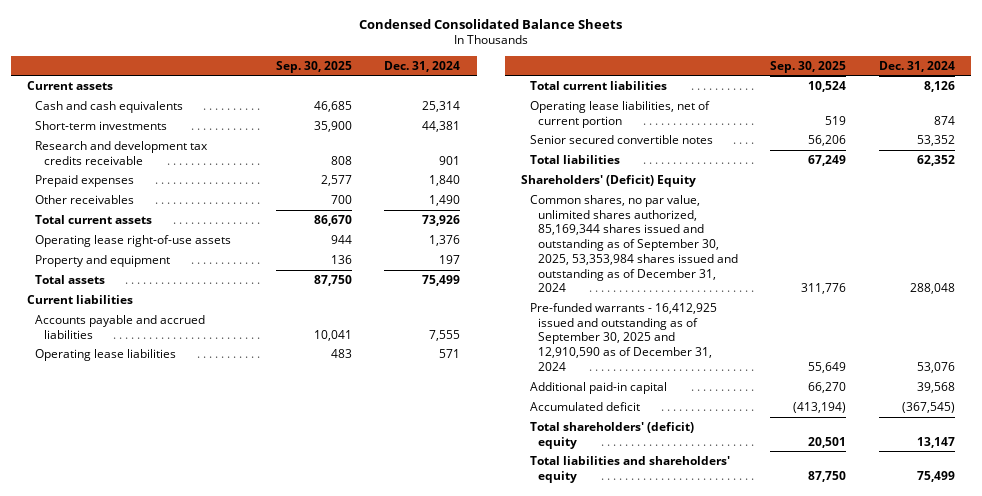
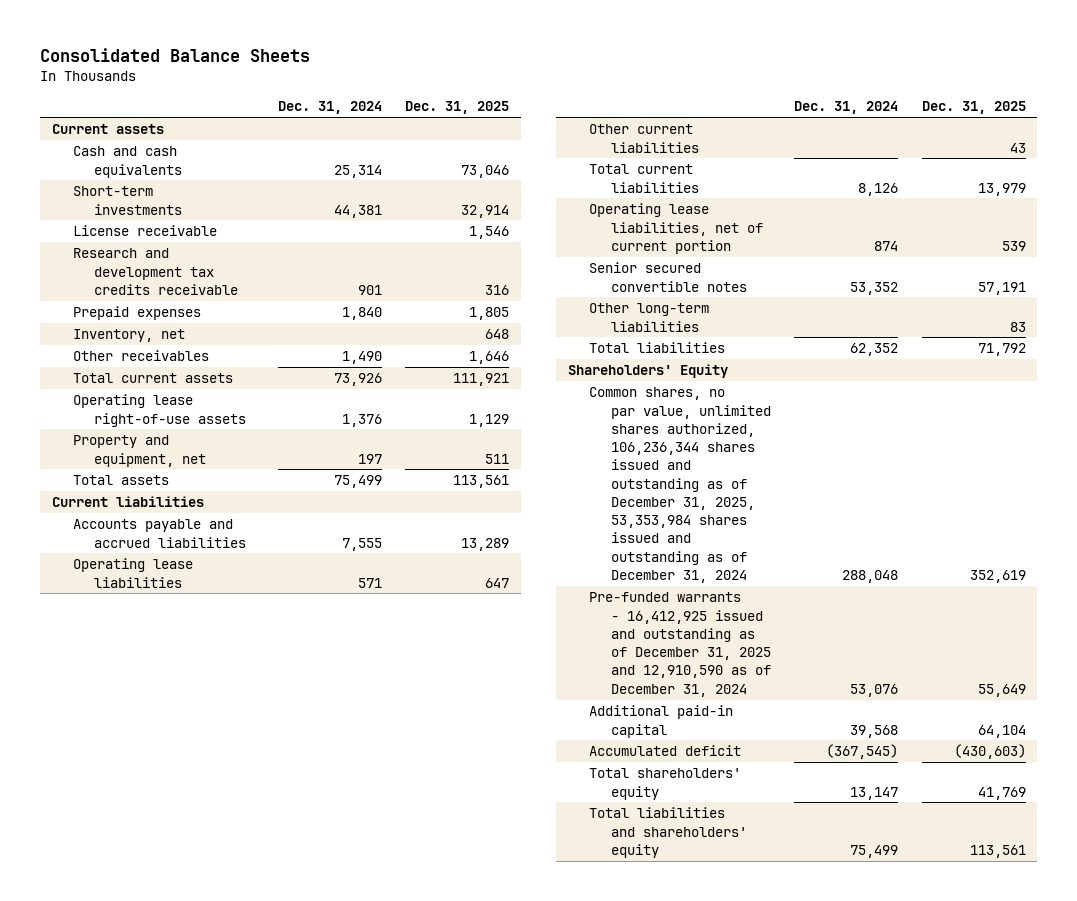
- Condensed Consolidated Balance Sheets
+ Consolidated Balance Sheets
- | Sep. 30, 2025 | Dec. 31, 2024
+ | Dec. 31, 2024 | Dec. 31, 2025
+ License receivable | | 1,546
+ Inventory, net | | 648
- Property and equipment | 136 | 197
+ Property and equipment, net | 197 | 511
+ Other current liabilities | | 43
+ Other long-term liabilities | | 83
- Shareholders' (Deficit) Equity
- Common shares, no par value, unlimited shares authorized, 85,169,344 shares issued and outstanding as of September 30, 2025, 53,353,984 shares issued and outstanding as of December 31, 2024 | 311,776 | 288,048
- Pre-funded warrants - 16,412,925 issued and outstanding as of September 30, 2025 and 12,910,590 as of December 31, 2024 | 55,649 | 53,076
+ Shareholders' Equity
+ Common shares, no par value, unlimited shares authorized, 106,236,344 shares issued and outstanding as of December 31, 2025, 53,353,984 shares issued and outstanding as of December 31, 2024 | 288,048 | 352,619
+ Pre-funded warrants - 16,412,925 issued and outstanding as of December 31, 2025 and 12,910,590 as of December 31, 2024 | 53,076 | 55,649
- Total shareholders' (deficit) equity | 20,501 | 13,147
+ Total shareholders' equity | 13,147 | 41,769

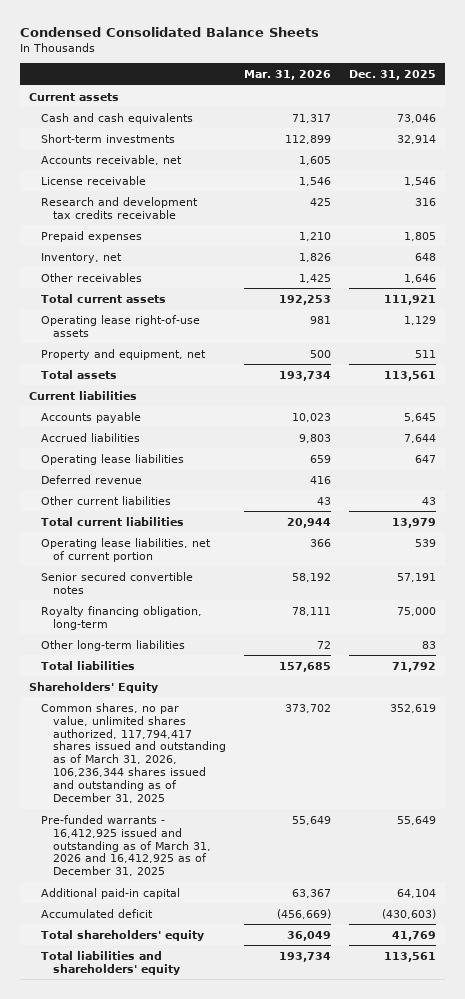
- Consolidated Balance Sheets
+ Condensed Consolidated Balance Sheets
- | Dec. 31, 2024 | Dec. 31, 2025
+ | Mar. 31, 2026 | Dec. 31, 2025
+ Accounts receivable, net | 1,605 |
- Accounts payable and accrued liabilities | 7,555 | 13,289
+ Accounts payable | 10,023 | 5,645
+ Accrued liabilities | 9,803 | 7,644
+ Deferred revenue | 416 |
+ Royalty financing obligation, long-term | 78,111 | 75,000
- Common shares, no par value, unlimited shares authorized, 106,236,344 shares issued and outstanding as of December 31, 2025, 53,353,984 shares issued and outstanding as of December 31, 2024 | 288,048 | 352,619
- Pre-funded warrants - 16,412,925 issued and outstanding as of December 31, 2025 and 12,910,590 as of December 31, 2024 | 53,076 | 55,649
+ Common shares, no par value, unlimited shares authorized, 117,794,417 shares issued and outstanding as of March 31, 2026, 106,236,344 shares issued and outstanding as of December 31, 2025 | 373,702 | 352,619
+ Pre-funded warrants - 16,412,925 issued and outstanding as of March 31, 2026 and 16,412,925 as of December 31, 2025 | 55,649 | 55,649

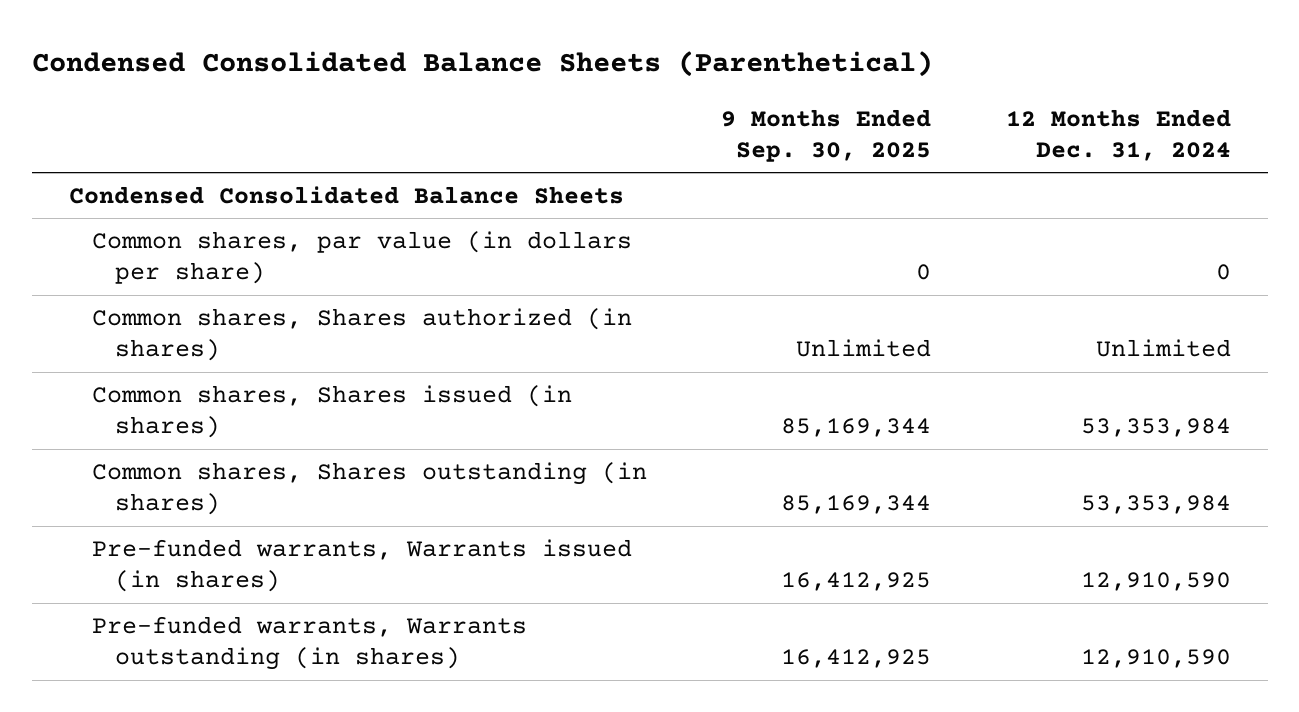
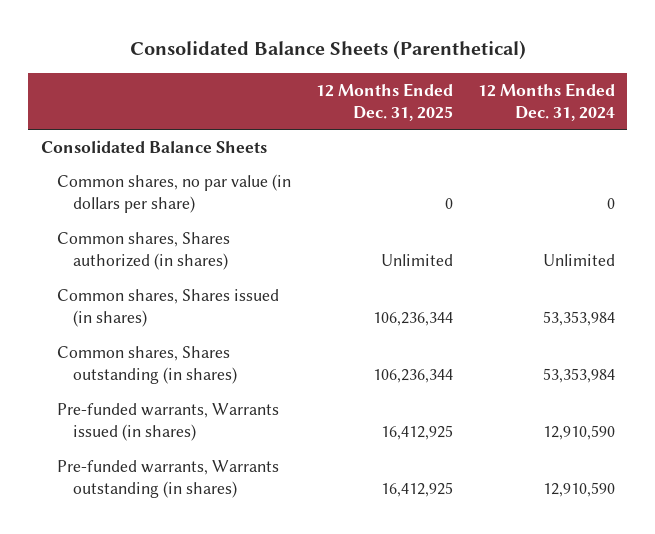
- Condensed Consolidated Balance Sheets (Parenthetical)
+ Consolidated Balance Sheets (Parenthetical)
- | 9 Months Ended Sep. 30, 2025 | 12 Months Ended Dec. 31, 2024
+ | 12 Months Ended Dec. 31, 2025 | 12 Months Ended Dec. 31, 2024
- Condensed Consolidated Balance Sheets
- Common shares, par value (in dollars per share) | 0 | 0
+ Consolidated Balance Sheets
+ Common shares, no par value (in dollars per share) | 0 | 0

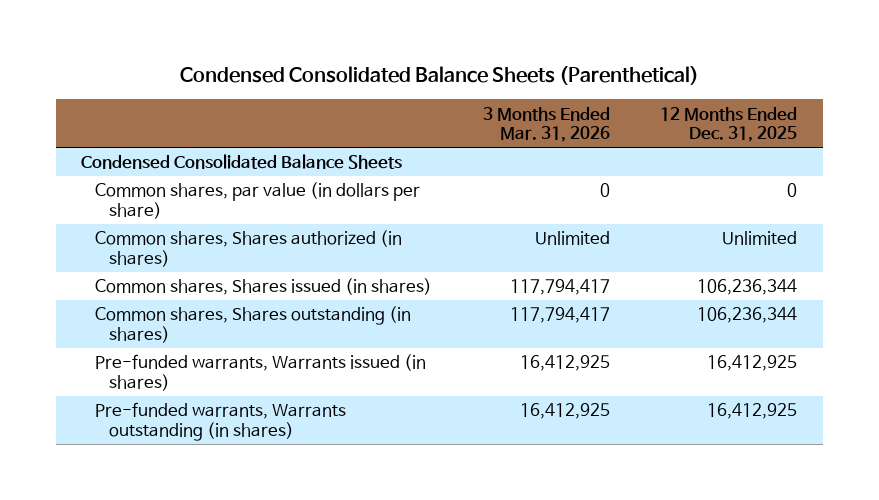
- Consolidated Balance Sheets (Parenthetical)
+ Condensed Consolidated Balance Sheets (Parenthetical)
- | 12 Months Ended Dec. 31, 2025 | 12 Months Ended Dec. 31, 2024
+ | 3 Months Ended Mar. 31, 2026 | 12 Months Ended Dec. 31, 2025
- Consolidated Balance Sheets
- Common shares, no par value (in dollars per share) | 0 | 0
+ Condensed Consolidated Balance Sheets
+ Common shares, par value (in dollars per share) | 0 | 0

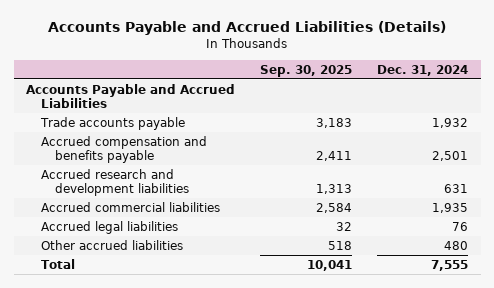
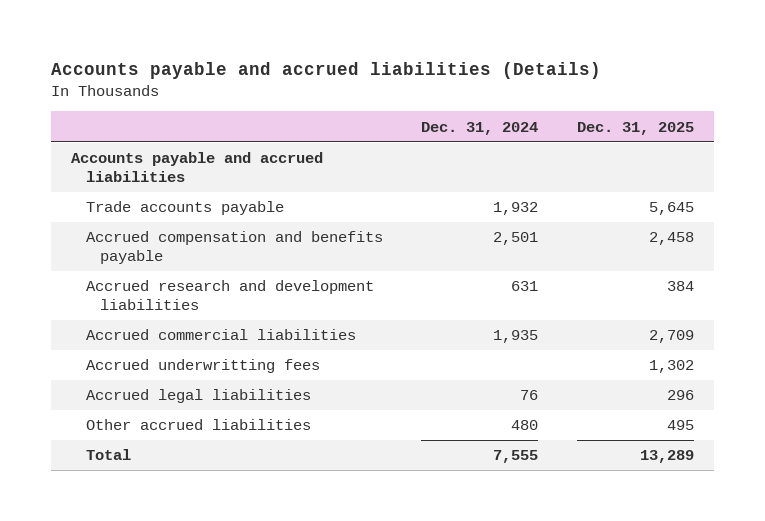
- Accounts Payable and Accrued Liabilities (Details)
+ Accounts payable and accrued liabilities (Details)
- | Sep. 30, 2025 | Dec. 31, 2024
+ | Dec. 31, 2024 | Dec. 31, 2025
- Accounts Payable and Accrued Liabilities
+ Accounts payable and accrued liabilities
+ Accrued underwritting fees | | 1,302

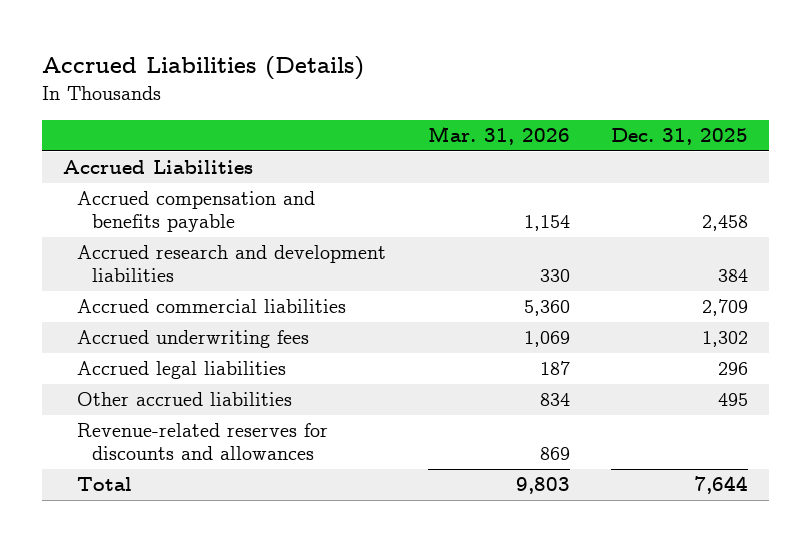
- Accounts payable and accrued liabilities (Details)
+ Accrued Liabilities (Details)
- | Dec. 31, 2024 | Dec. 31, 2025
+ | Mar. 31, 2026 | Dec. 31, 2025
- Accounts payable and accrued liabilities
- Trade accounts payable | 1,932 | 5,645
+ Accrued Liabilities
- Accrued underwritting fees | | 1,302
+ Accrued underwriting fees | 1,069 | 1,302
- Total | 7,555 | 13,289
+ Revenue-related reserves for discounts and allowances | 869 |
+ Total | 9,803 | 7,644

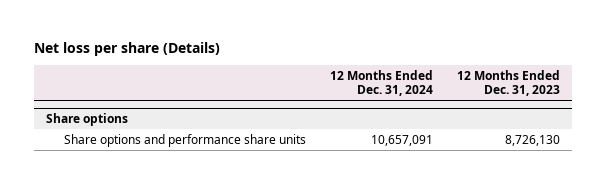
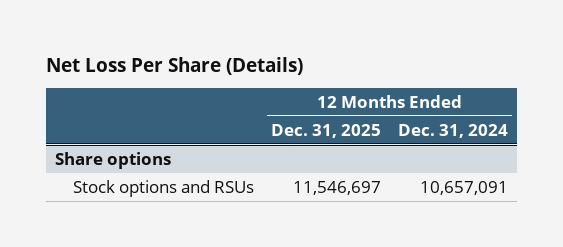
- Net loss per share (Details)
+ Net Loss Per Share (Details)
- | 12 Months Ended Dec. 31, 2024 | 12 Months Ended Dec. 31, 2023
+ | 12 Months Ended Dec. 31, 2025 | 12 Months Ended Dec. 31, 2024
@ Share options
- Share options and performance share units | 10,657,091 | 8,726,130
+ Stock options and RSUs | 11,546,697 | 10,657,091

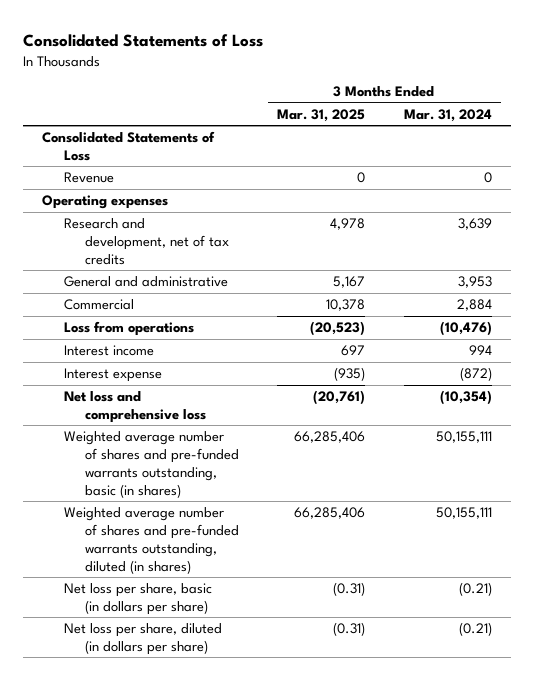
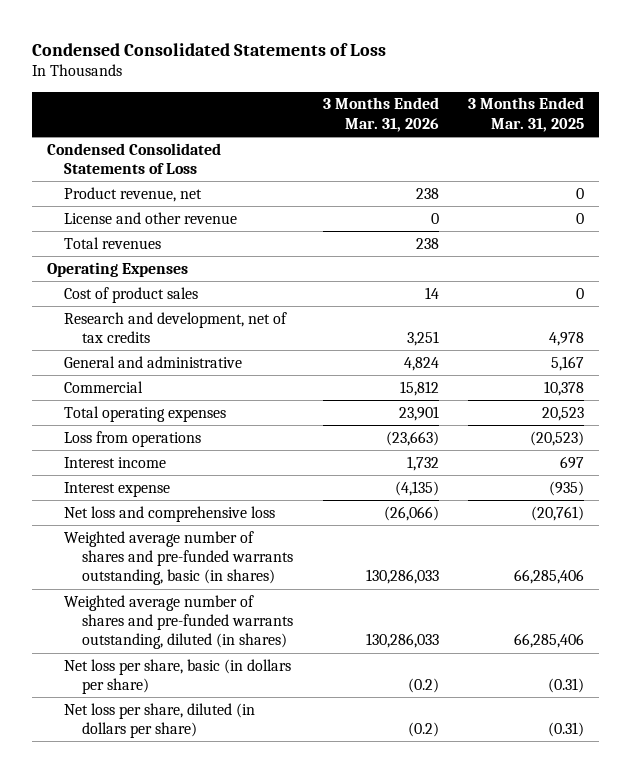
- Consolidated Statements of Loss
+ Condensed Consolidated Statements of Loss
- | 3 Months Ended Mar. 31, 2025 | 3 Months Ended Mar. 31, 2024
+ | 3 Months Ended Mar. 31, 2026 | 3 Months Ended Mar. 31, 2025
- Consolidated Statements of Loss
- Revenue | 0 | 0
- Operating expenses
+ Condensed Consolidated Statements of Loss
+ Product revenue, net | 238 | 0
+ License and other revenue | 0 | 0
+ Total revenues | 238 |
+ Operating Expenses
+ Cost of product sales | 14 | 0
+ Total operating expenses | 23,901 | 20,523

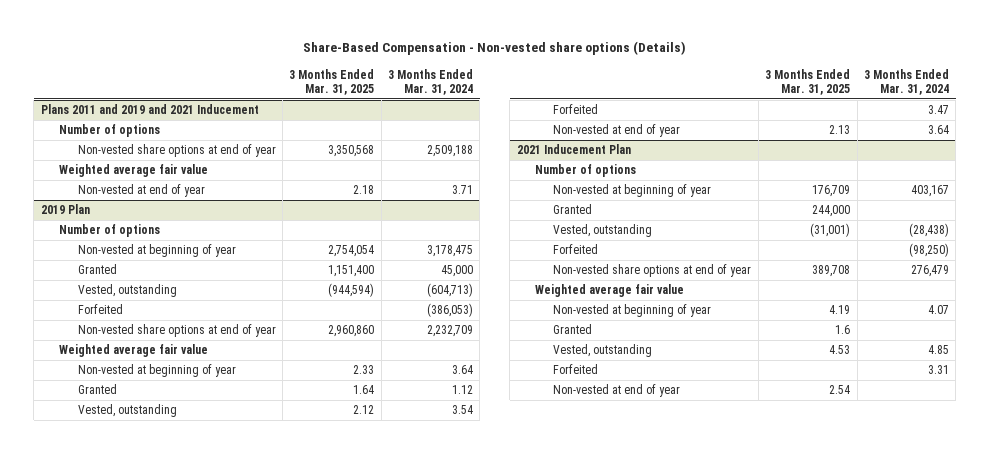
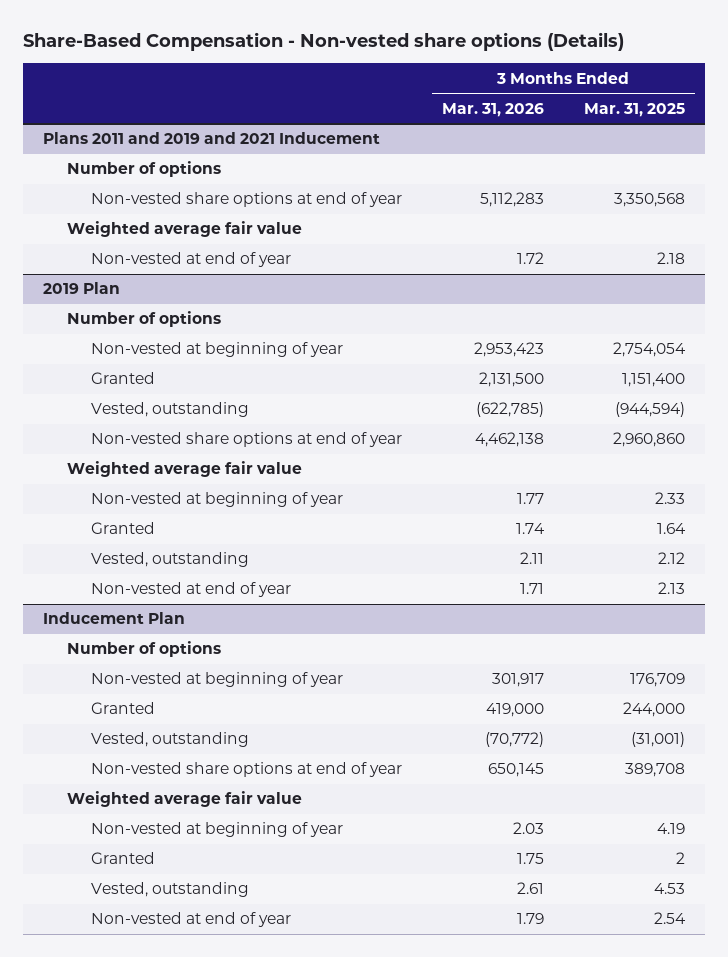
- | 3 Months Ended Mar. 31, 2025 | 3 Months Ended Mar. 31, 2024
+ | 3 Months Ended Mar. 31, 2026 | 3 Months Ended Mar. 31, 2025
@ 2019 Plan
- Forfeited | | (386,053)
- Forfeited | | 3.47
- 2021 Inducement Plan
+ Inducement Plan
- Forfeited | | (98,250)
- Granted | 1.6 |
+ Granted | 1.75 | 2
- Forfeited | | 3.31

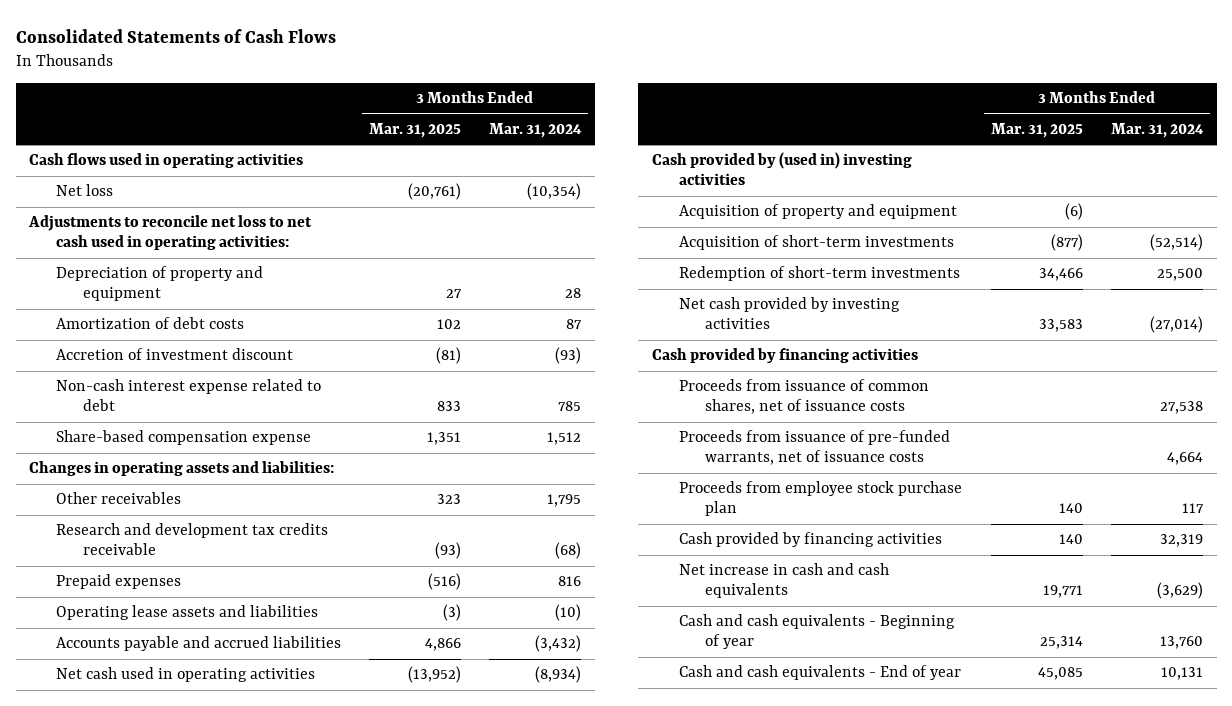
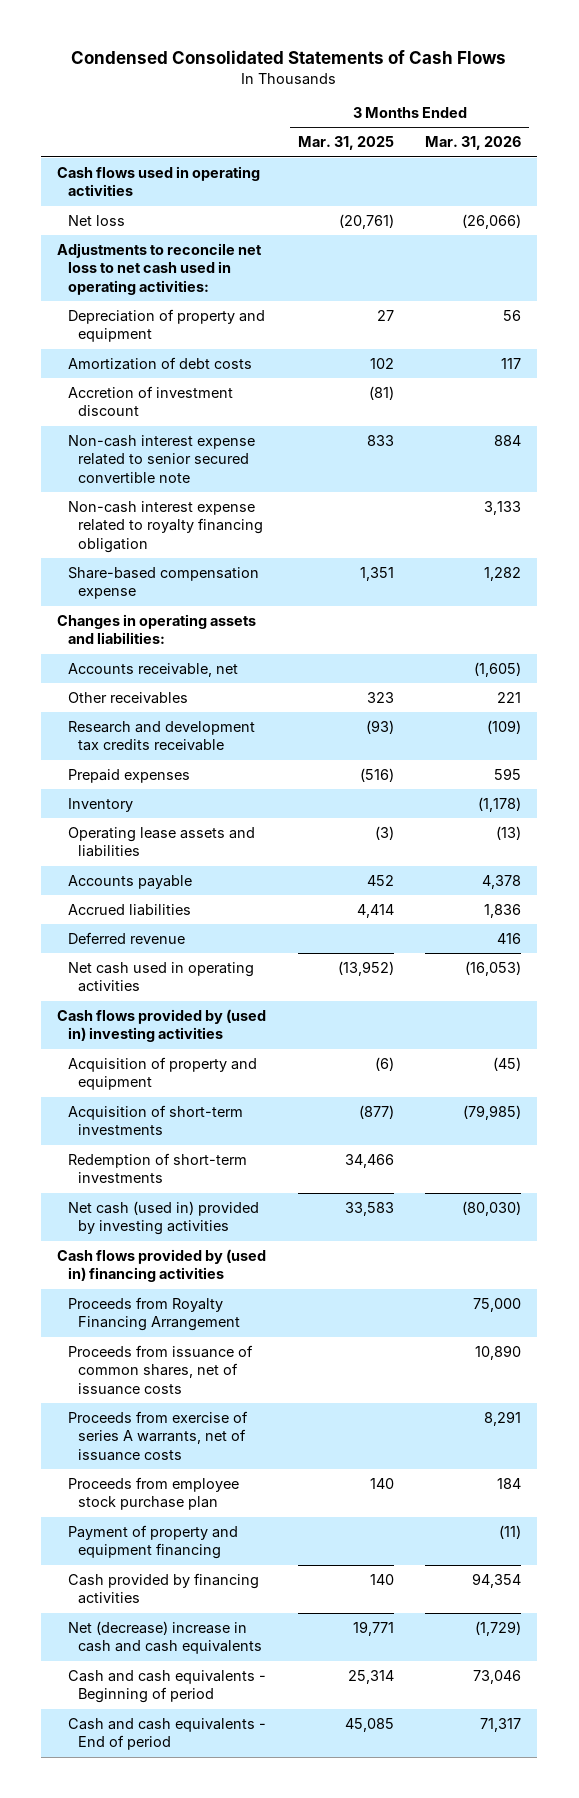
- Consolidated Statements of Cash Flows
+ Condensed Consolidated Statements of Cash Flows
- | 3 Months Ended Mar. 31, 2025 | 3 Months Ended Mar. 31, 2024
+ | 3 Months Ended Mar. 31, 2025 | 3 Months Ended Mar. 31, 2026
- Non-cash interest expense related to debt | 833 | 785
+ Non-cash interest expense related to senior secured convertible note | 833 | 884
+ Non-cash interest expense related to royalty financing obligation | | 3,133
+ Accounts receivable, net | | (1,605)
+ Inventory | | (1,178)
- Accounts payable and accrued liabilities | 4,866 | (3,432)
+ Accounts payable | 452 | 4,378
+ Accrued liabilities | 4,414 | 1,836
+ Deferred revenue | | 416
- Cash provided by (used in) investing activities
+ Cash flows provided by (used in) investing activities
- Net cash provided by investing activities | 33,583 | (27,014)
- Cash provided by financing activities
+ Net cash (used in) provided by investing activities | 33,583 | (80,030)
+ Cash flows provided by (used in) financing activities
+ Proceeds from Royalty Financing Arrangement | | 75,000
- Proceeds from issuance of pre-funded warrants, net of issuance costs | | 4,664
+ Proceeds from exercise of series A warrants, net of issuance costs | | 8,291
+ Payment of property and equipment financing | | (11)
- Net increase in cash and cash equivalents | 19,771 | (3,629)
- Cash and cash equivalents - Beginning of year | 25,314 | 13,760
- Cash and cash equivalents - End of year | 45,085 | 10,131
+ Net (decrease) increase in cash and cash equivalents | 19,771 | (1,729)
+ Cash and cash equivalents - Beginning of period | 25,314 | 73,046
+ Cash and cash equivalents - End of period | 45,085 | 71,317

